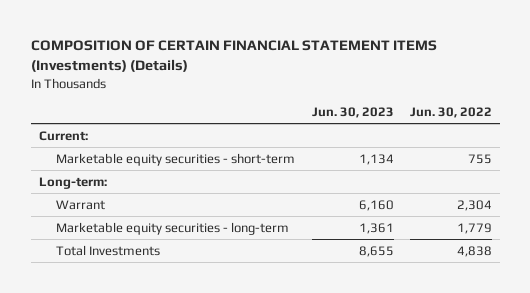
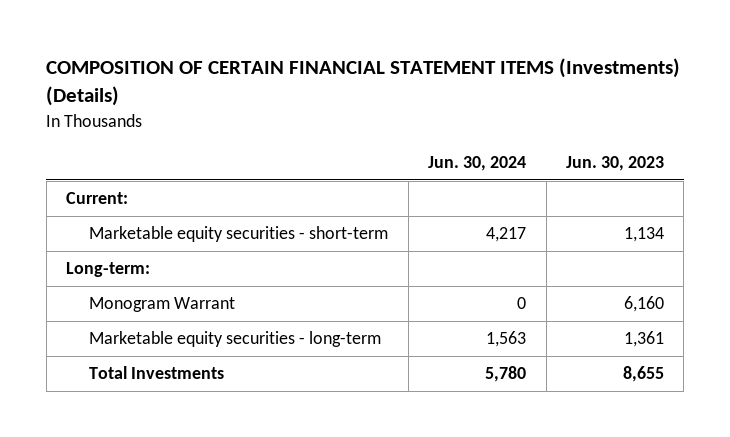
- | Jun. 30, 2023 | Jun. 30, 2022
+ | Jun. 30, 2024 | Jun. 30, 2023
- Warrant | 6,160 | 2,304
+ Monogram Warrant | 0 | 6,160

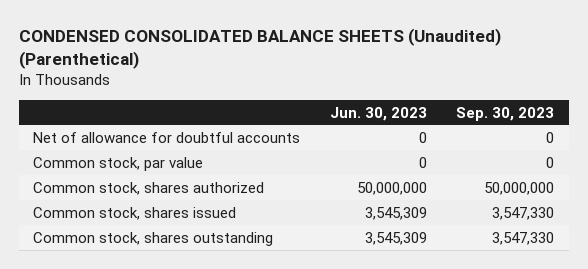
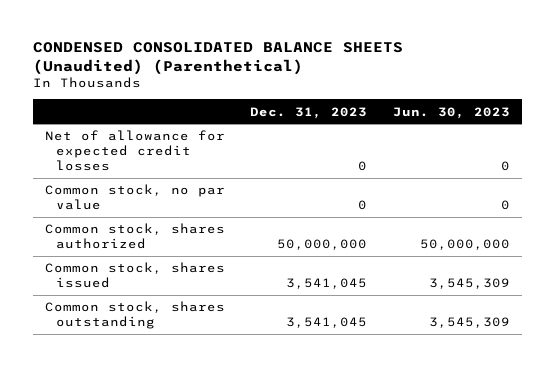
- | Jun. 30, 2023 | Sep. 30, 2023
+ | Dec. 31, 2023 | Jun. 30, 2023
- Net of allowance for doubtful accounts | 0 | 0
- Common stock, par value | 0 | 0
+ Net of allowance for expected credit losses | 0 | 0
+ Common stock, no par value | 0 | 0

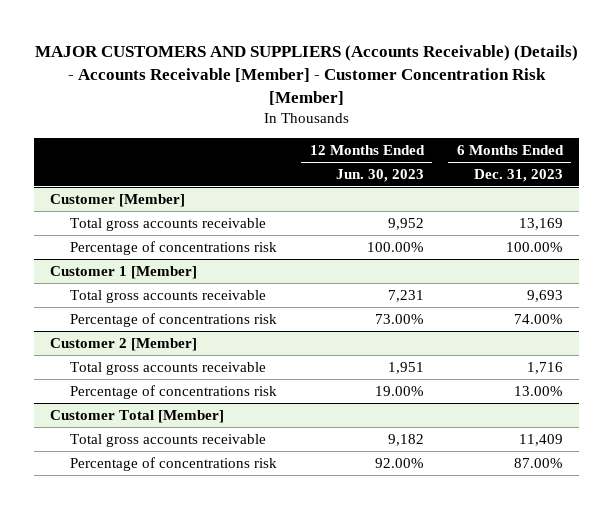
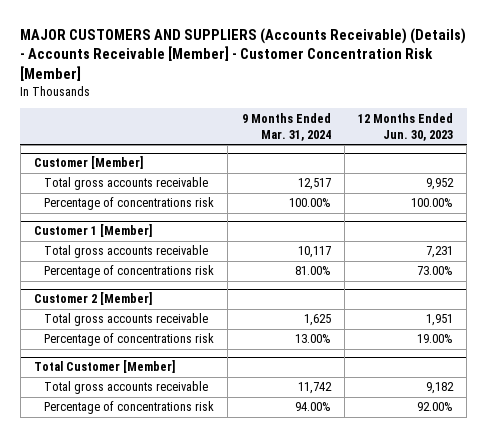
- | 12 Months Ended Jun. 30, 2023 | 6 Months Ended Dec. 31, 2023
+ | 9 Months Ended Mar. 31, 2024 | 12 Months Ended Jun. 30, 2023
- Customer Total [Member]
+ Total Customer [Member]

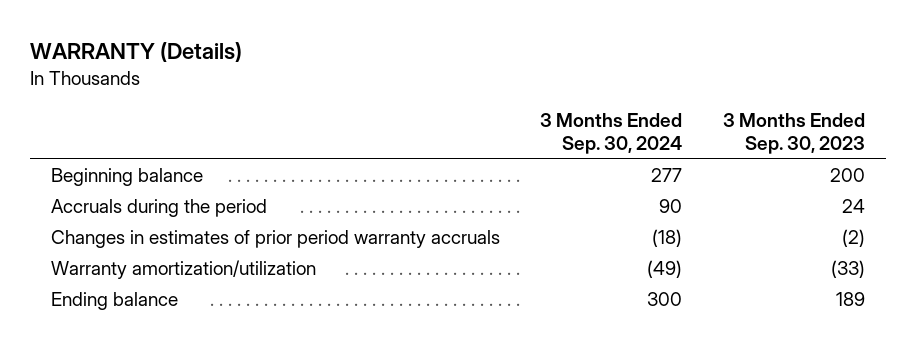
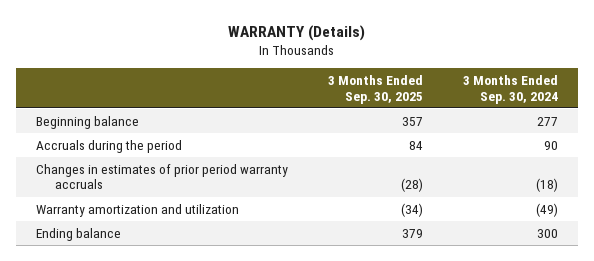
- | 3 Months Ended Sep. 30, 2024 | 3 Months Ended Sep. 30, 2023
+ | 3 Months Ended Sep. 30, 2025 | 3 Months Ended Sep. 30, 2024
- Warranty amortization/utilization | (49) | (33)
+ Warranty amortization and utilization | (34) | (49)

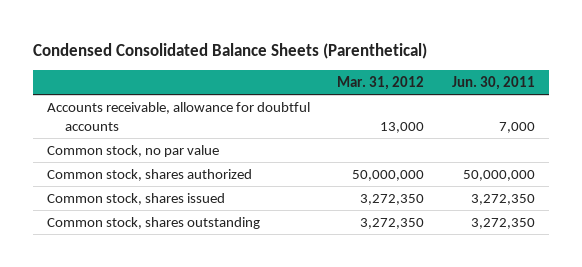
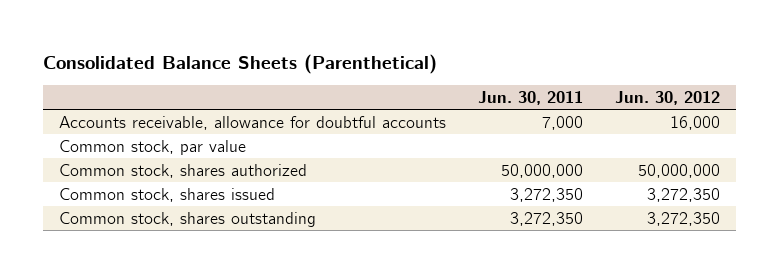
- Condensed Consolidated Balance Sheets (Parenthetical)
+ Consolidated Balance Sheets (Parenthetical)
- | Mar. 31, 2012 | Jun. 30, 2011
+ | Jun. 30, 2011 | Jun. 30, 2012
- Common stock, no par value
+ Common stock, par value

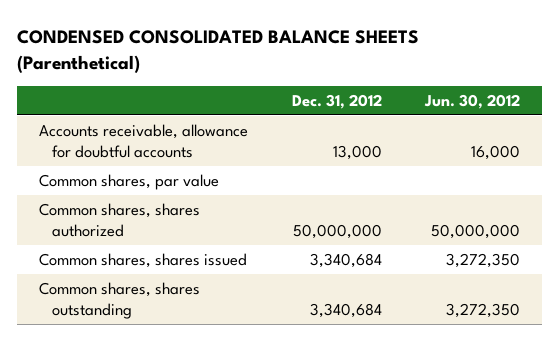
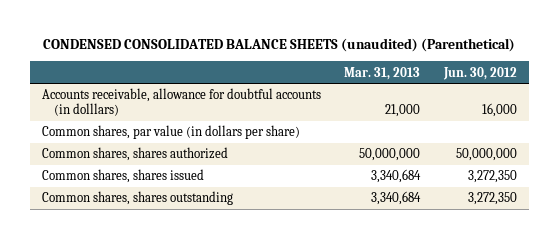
- CONDENSED CONSOLIDATED BALANCE SHEETS (Parenthetical)
+ CONDENSED CONSOLIDATED BALANCE SHEETS (unaudited) (Parenthetical)
- | Dec. 31, 2012 | Jun. 30, 2012
+ | Mar. 31, 2013 | Jun. 30, 2012
- Accounts receivable, allowance for doubtful accounts | 13,000 | 16,000
- Common shares, par value
+ Accounts receivable, allowance for doubtful accounts (in dolllars) | 21,000 | 16,000
+ Common shares, par value (in dollars per share)

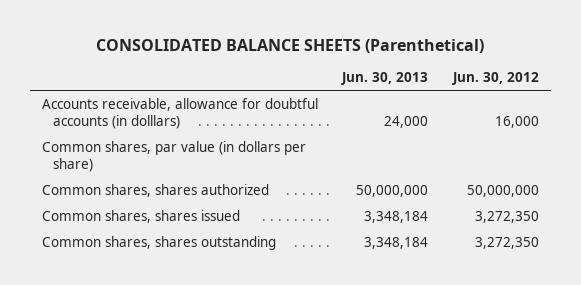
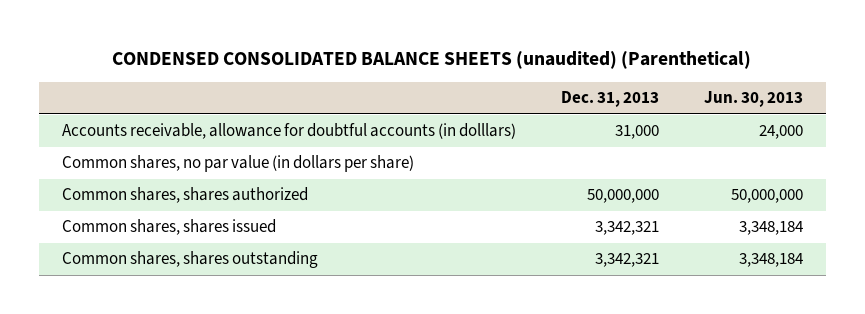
- CONSOLIDATED BALANCE SHEETS (Parenthetical)
+ CONDENSED CONSOLIDATED BALANCE SHEETS (unaudited) (Parenthetical)
- | Jun. 30, 2013 | Jun. 30, 2012
+ | Dec. 31, 2013 | Jun. 30, 2013
- Common shares, par value (in dollars per share)
+ Common shares, no par value (in dollars per share)

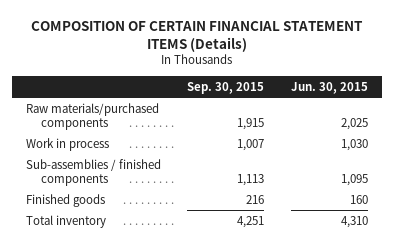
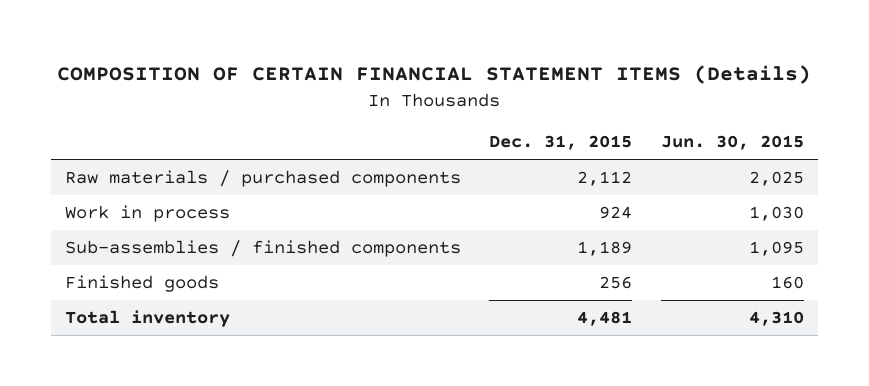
- | Sep. 30, 2015 | Jun. 30, 2015
+ | Dec. 31, 2015 | Jun. 30, 2015
- Raw materials/purchased components | 1,915 | 2,025
+ Raw materials / purchased components | 2,112 | 2,025

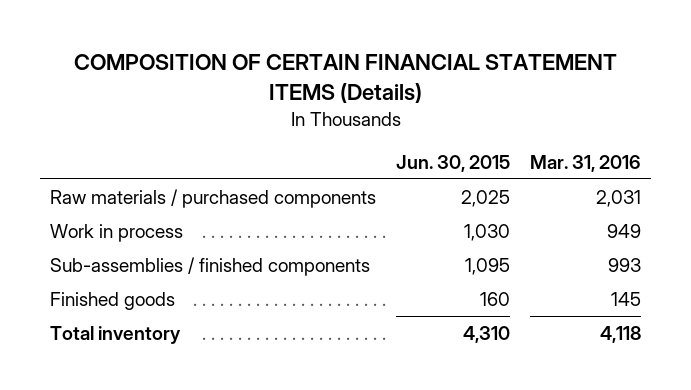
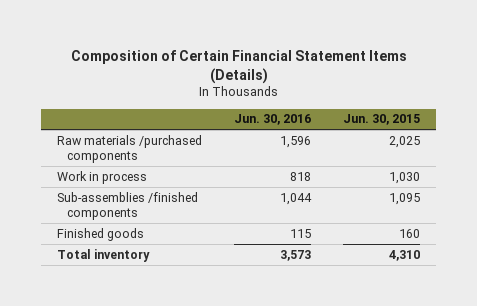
- COMPOSITION OF CERTAIN FINANCIAL STATEMENT ITEMS (Details)
+ Composition of Certain Financial Statement Items (Details)
- | Jun. 30, 2015 | Mar. 31, 2016
+ | Jun. 30, 2016 | Jun. 30, 2015
- Raw materials / purchased components | 2,025 | 2,031
+ Raw materials /purchased components | 1,596 | 2,025
- Sub-assemblies / finished components | 1,095 | 993
+ Sub-assemblies /finished components | 1,044 | 1,095

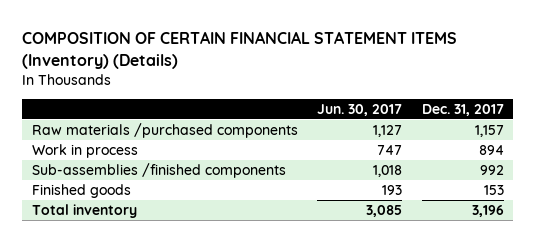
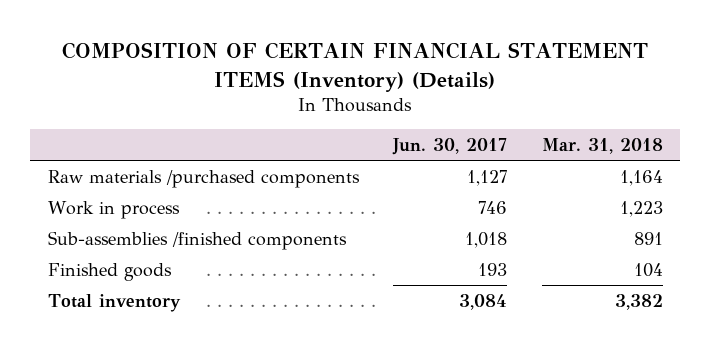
- | Jun. 30, 2017 | Dec. 31, 2017
+ | Jun. 30, 2017 | Mar. 31, 2018
- Work in process | 747 | 894
+ Work in process | 746 | 1,223
- Total inventory | 3,085 | 3,196
+ Total inventory | 3,084 | 3,382

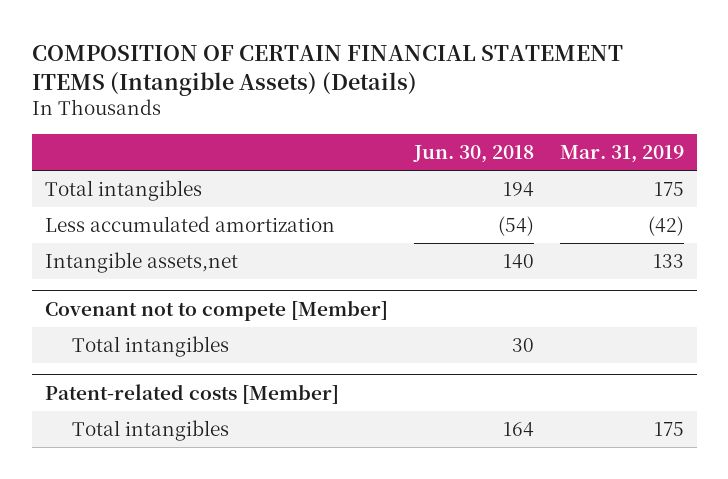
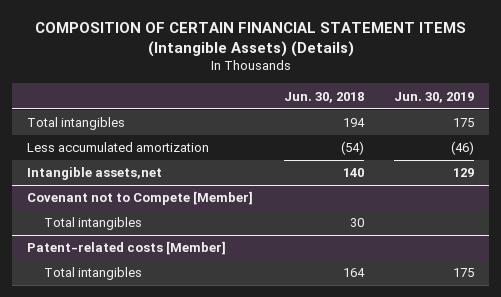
- | Jun. 30, 2018 | Mar. 31, 2019
+ | Jun. 30, 2018 | Jun. 30, 2019
- Covenant not to compete [Member]
+ Covenant not to Compete [Member]

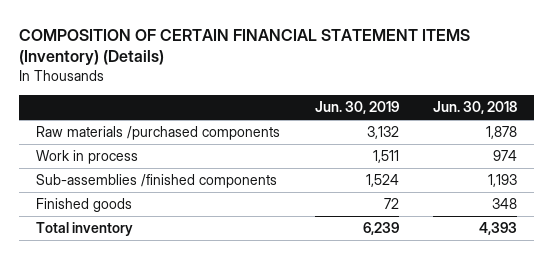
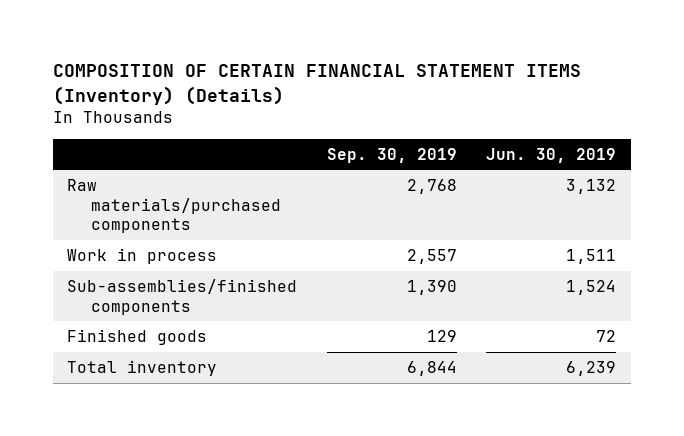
- | Jun. 30, 2019 | Jun. 30, 2018
+ | Sep. 30, 2019 | Jun. 30, 2019
- Raw materials /purchased components | 3,132 | 1,878
+ Raw materials/purchased components | 2,768 | 3,132
- Sub-assemblies /finished components | 1,524 | 1,193
+ Sub-assemblies/finished components | 1,390 | 1,524

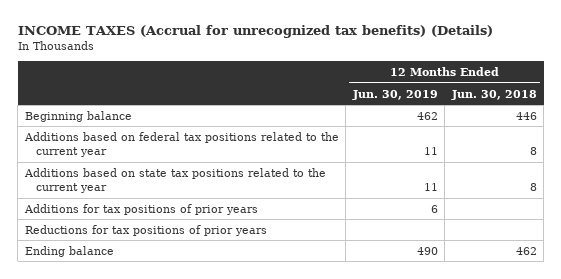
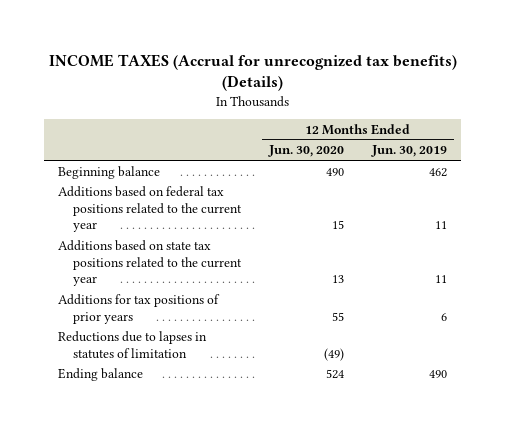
- | 12 Months Ended Jun. 30, 2019 | 12 Months Ended Jun. 30, 2018
+ | 12 Months Ended Jun. 30, 2020 | 12 Months Ended Jun. 30, 2019
- Reductions for tax positions of prior years
+ Reductions due to lapses in statutes of limitation | (49) |

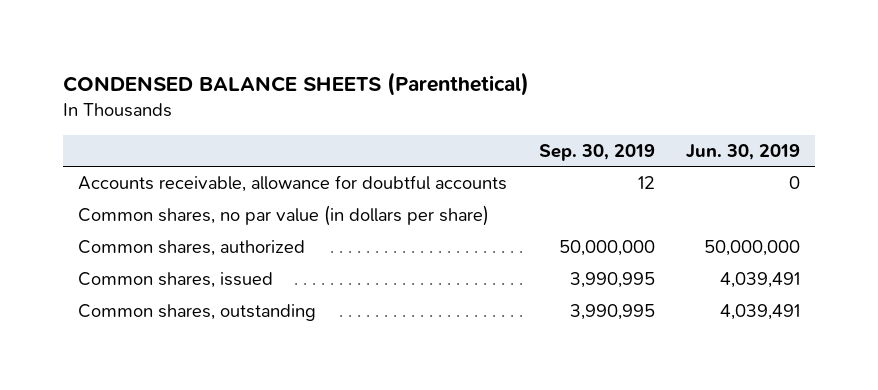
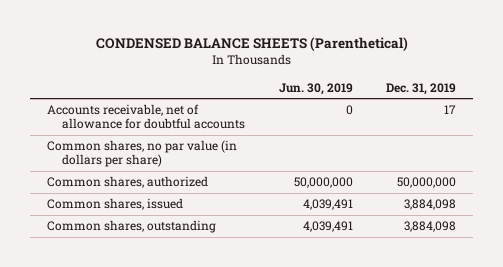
- | Sep. 30, 2019 | Jun. 30, 2019
+ | Jun. 30, 2019 | Dec. 31, 2019
- Accounts receivable, allowance for doubtful accounts | 12 | 0
+ Accounts receivable, net of allowance for doubtful accounts | 0 | 17

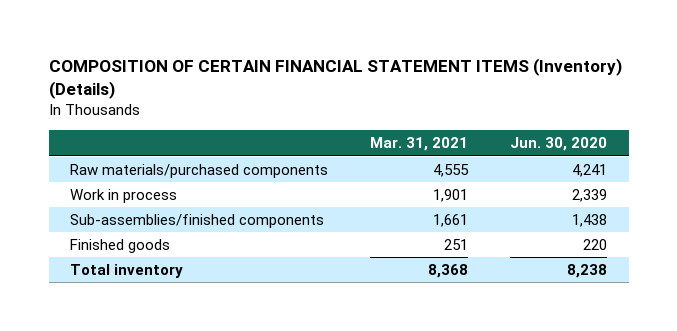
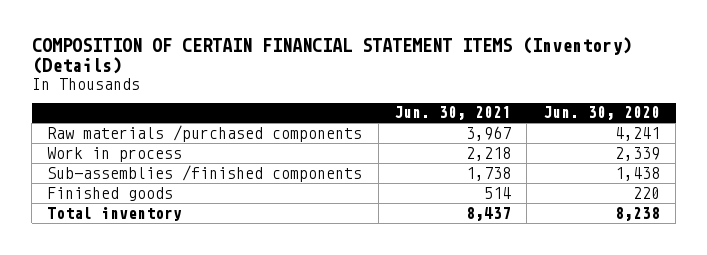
- | Mar. 31, 2021 | Jun. 30, 2020
+ | Jun. 30, 2021 | Jun. 30, 2020
- Raw materials/purchased components | 4,555 | 4,241
+ Raw materials /purchased components | 3,967 | 4,241
- Sub-assemblies/finished components | 1,661 | 1,438
+ Sub-assemblies /finished components | 1,738 | 1,438

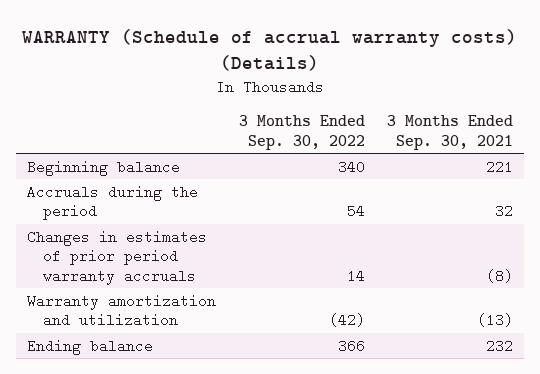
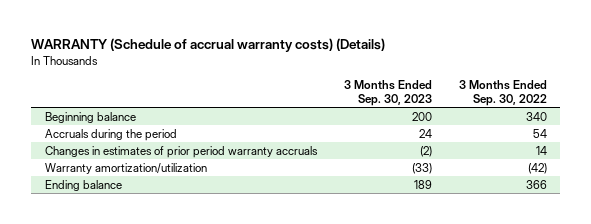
- | 3 Months Ended Sep. 30, 2022 | 3 Months Ended Sep. 30, 2021
+ | 3 Months Ended Sep. 30, 2023 | 3 Months Ended Sep. 30, 2022
- Warranty amortization and utilization | (42) | (13)
+ Warranty amortization/utilization | (33) | (42)

